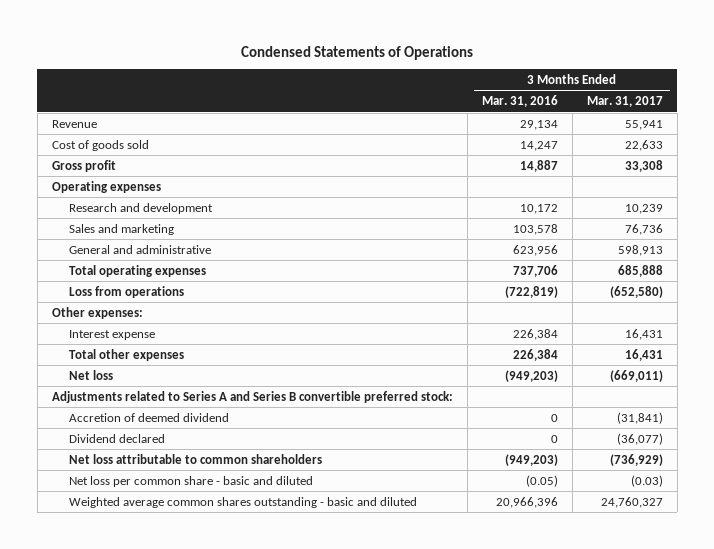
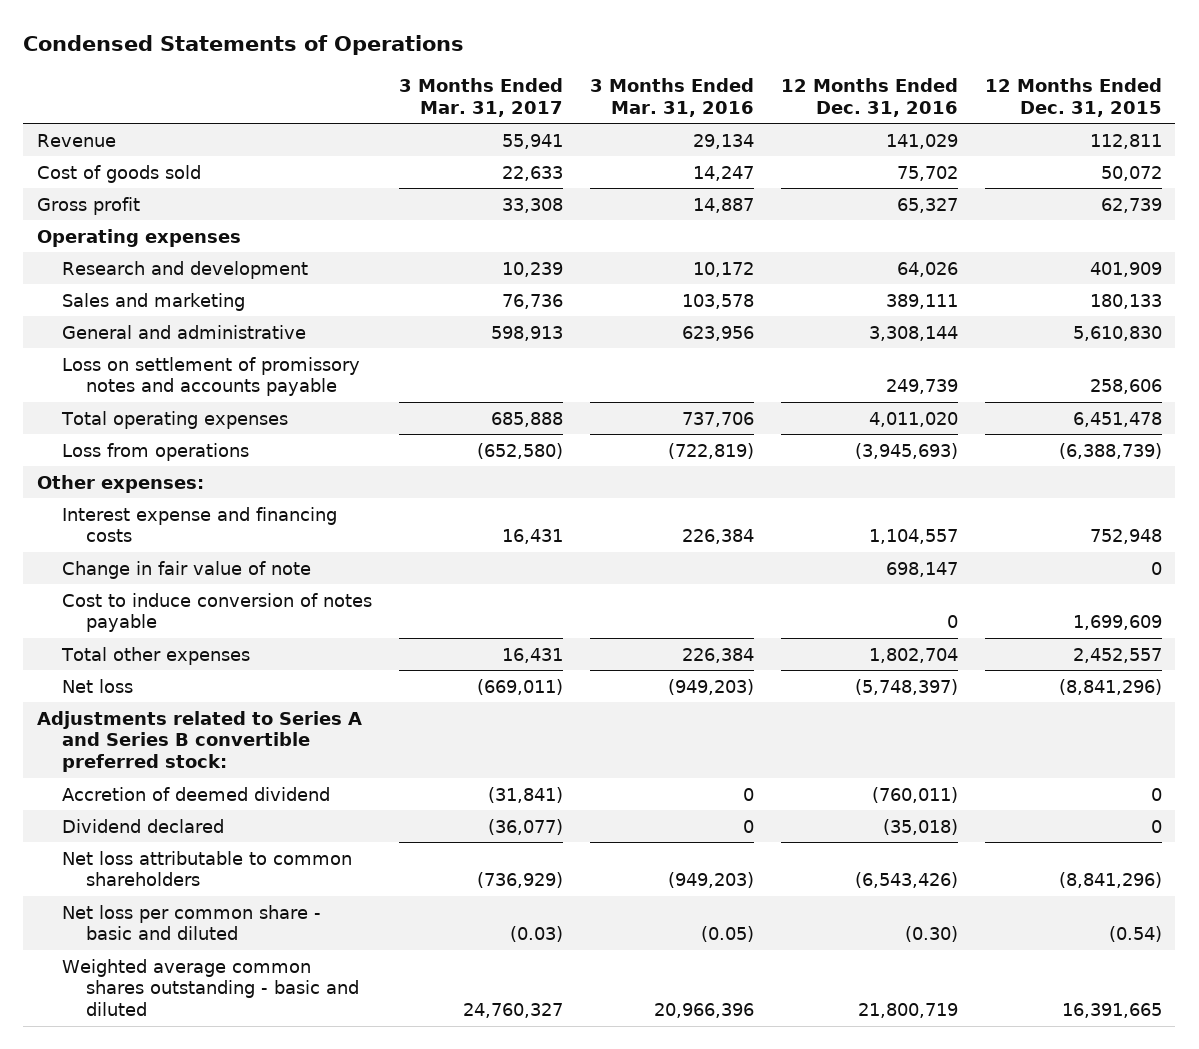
- | 3 Months Ended Mar. 31, 2016 | 3 Months Ended Mar. 31, 2017
+ | 3 Months Ended Mar. 31, 2017 | 3 Months Ended Mar. 31, 2016 | 12 Months Ended Dec. 31, 2016 | 12 Months Ended Dec. 31, 2015
+ Loss on settlement of promissory notes and accounts payable | | | 249,739 | 258,606
- Interest expense | 226,384 | 16,431
+ Interest expense and financing costs | 16,431 | 226,384 | 1,104,557 | 752,948
+ Change in fair value of note | | | 698,147 | 0
+ Cost to induce conversion of notes payable | | | 0 | 1,699,609

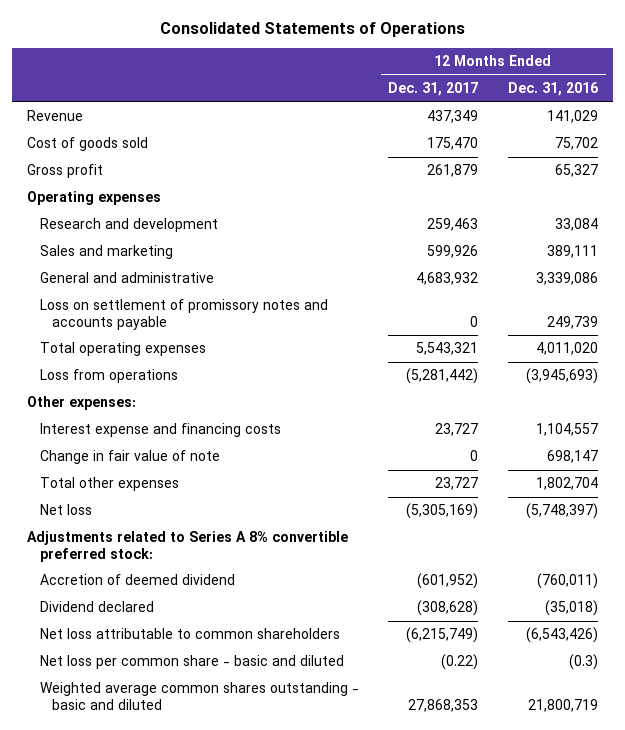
- Condensed Statements of Operations
+ Consolidated Statements of Operations
- | 3 Months Ended Mar. 31, 2017 | 3 Months Ended Mar. 31, 2016 | 12 Months Ended Dec. 31, 2016 | 12 Months Ended Dec. 31, 2015
+ | 12 Months Ended Dec. 31, 2017 | 12 Months Ended Dec. 31, 2016
- Research and development | 10,239 | 10,172 | 64,026 | 401,909
+ Research and development | 259,463 | 33,084
- General and administrative | 598,913 | 623,956 | 3,308,144 | 5,610,830
+ General and administrative | 4,683,932 | 3,339,086
- Cost to induce conversion of notes payable | | | 0 | 1,699,609
- Adjustments related to Series A and Series B convertible preferred stock:
+ Adjustments related to Series A 8% convertible preferred stock:
- Net loss per common share - basic and diluted | (0.03) | (0.05) | (0.30) | (0.54)
+ Net loss per common share - basic and diluted | (0.22) | (0.3)

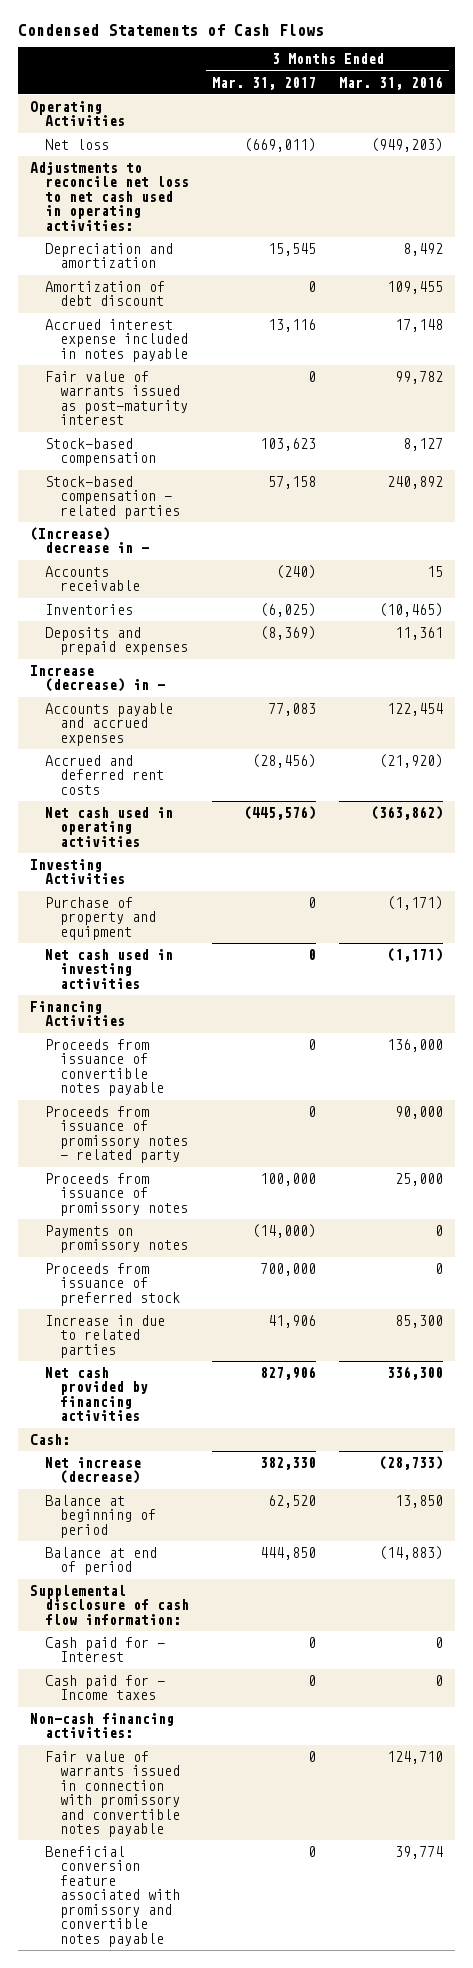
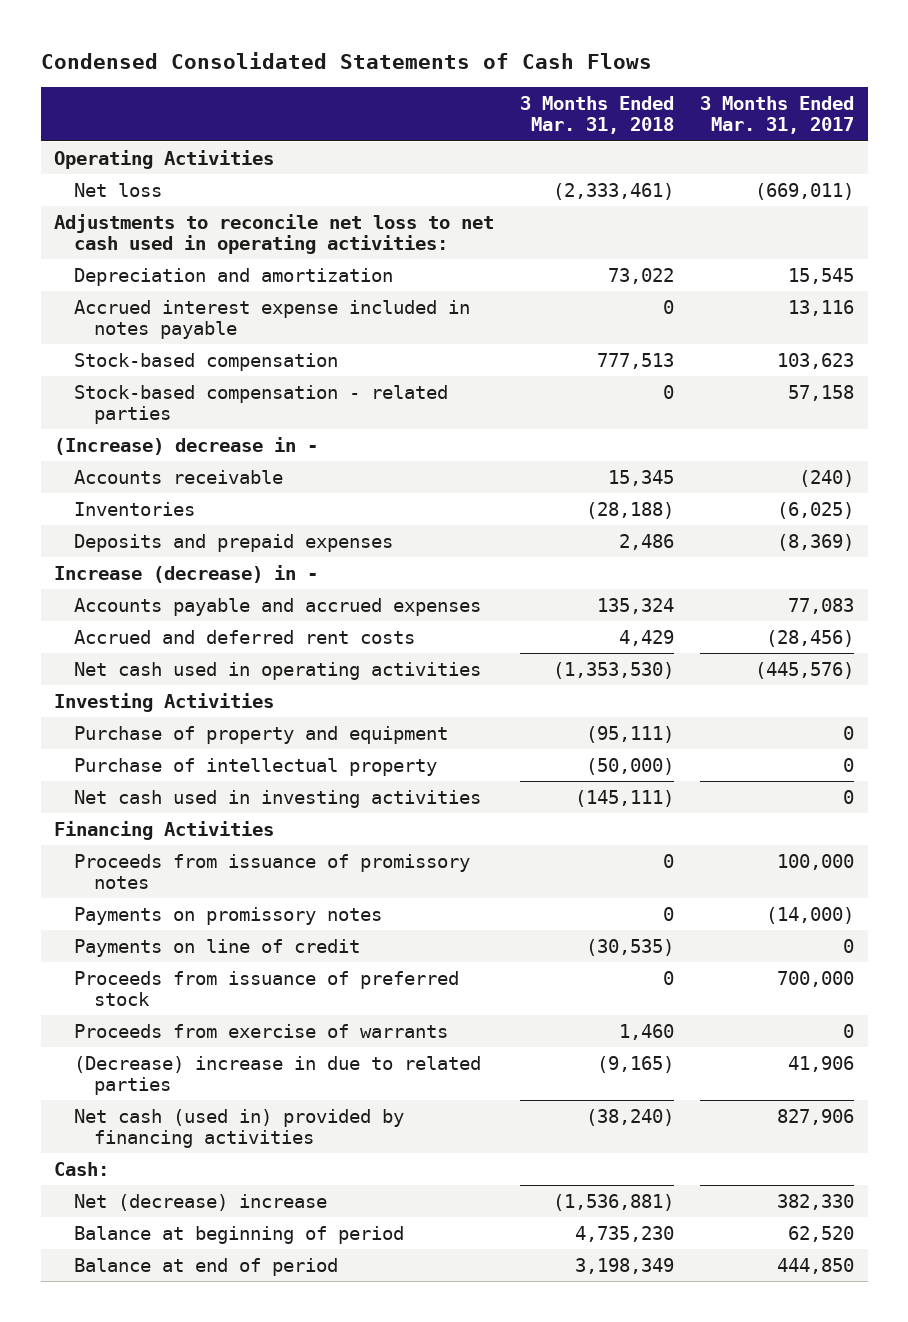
- Condensed Statements of Cash Flows
+ Condensed Consolidated Statements of Cash Flows
- | 3 Months Ended Mar. 31, 2017 | 3 Months Ended Mar. 31, 2016
+ | 3 Months Ended Mar. 31, 2018 | 3 Months Ended Mar. 31, 2017
- Amortization of debt discount | 0 | 109,455
- Fair value of warrants issued as post-maturity interest | 0 | 99,782
+ Purchase of intellectual property | (50,000) | 0
- Proceeds from issuance of convertible notes payable | 0 | 136,000
- Proceeds from issuance of promissory notes - related party | 0 | 90,000
+ Payments on line of credit | (30,535) | 0
- Increase in due to related parties | 41,906 | 85,300
- Net cash provided by financing activities | 827,906 | 336,300
+ Proceeds from exercise of warrants | 1,460 | 0
+ (Decrease) increase in due to related parties | (9,165) | 41,906
+ Net cash (used in) provided by financing activities | (38,240) | 827,906
- Net increase (decrease) | 382,330 | (28,733)
+ Net (decrease) increase | (1,536,881) | 382,330
- Supplemental disclosure of cash flow information:
- Cash paid for - Interest | 0 | 0
- Cash paid for - Income taxes | 0 | 0
- Non-cash financing activities:
- Fair value of warrants issued in connection with promissory and convertible notes payable | 0 | 124,710
- Beneficial conversion feature associated with promissory and convertible notes payable | 0 | 39,774

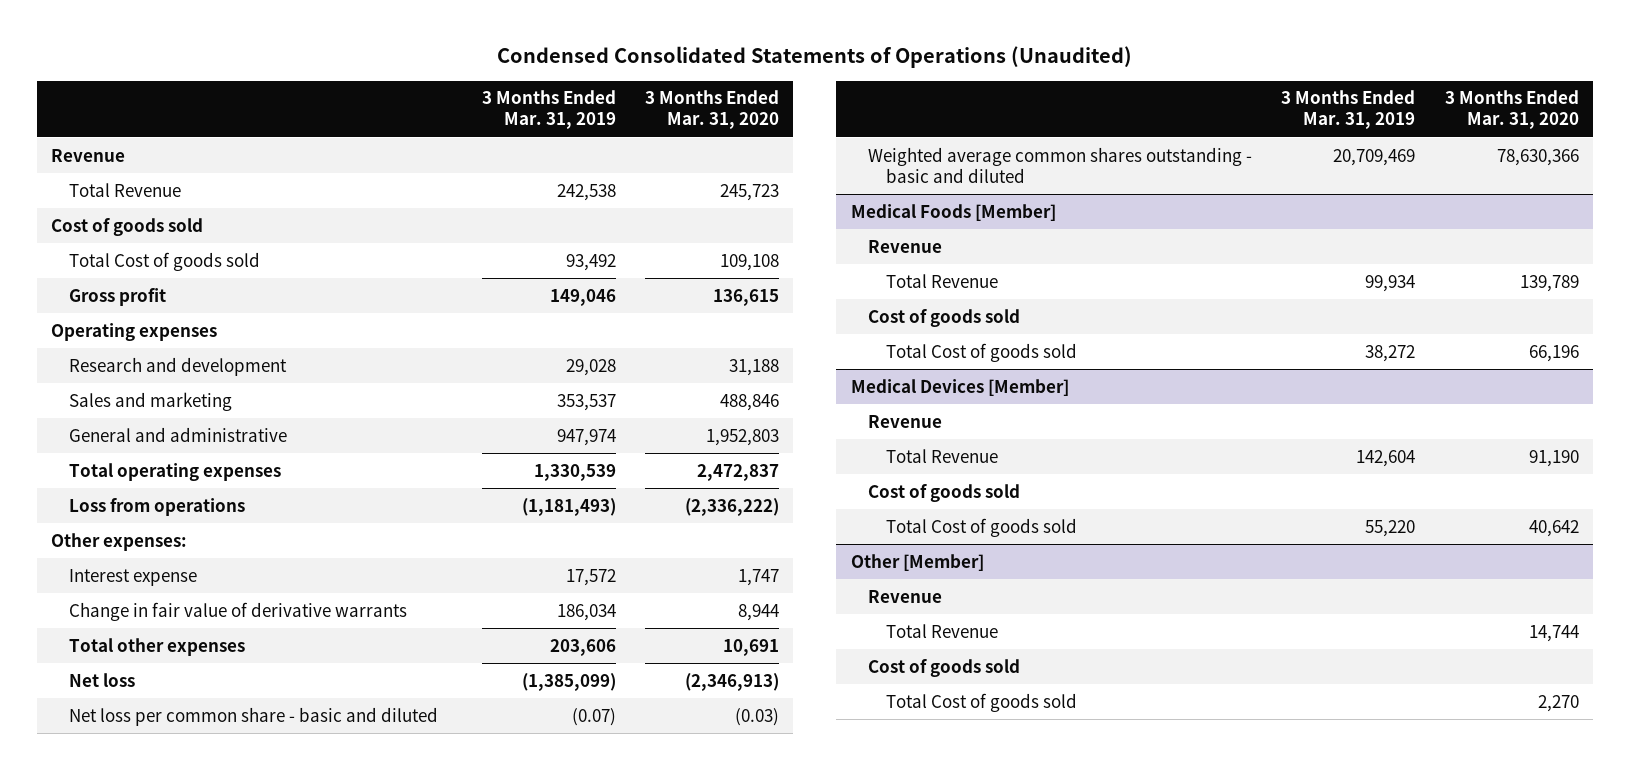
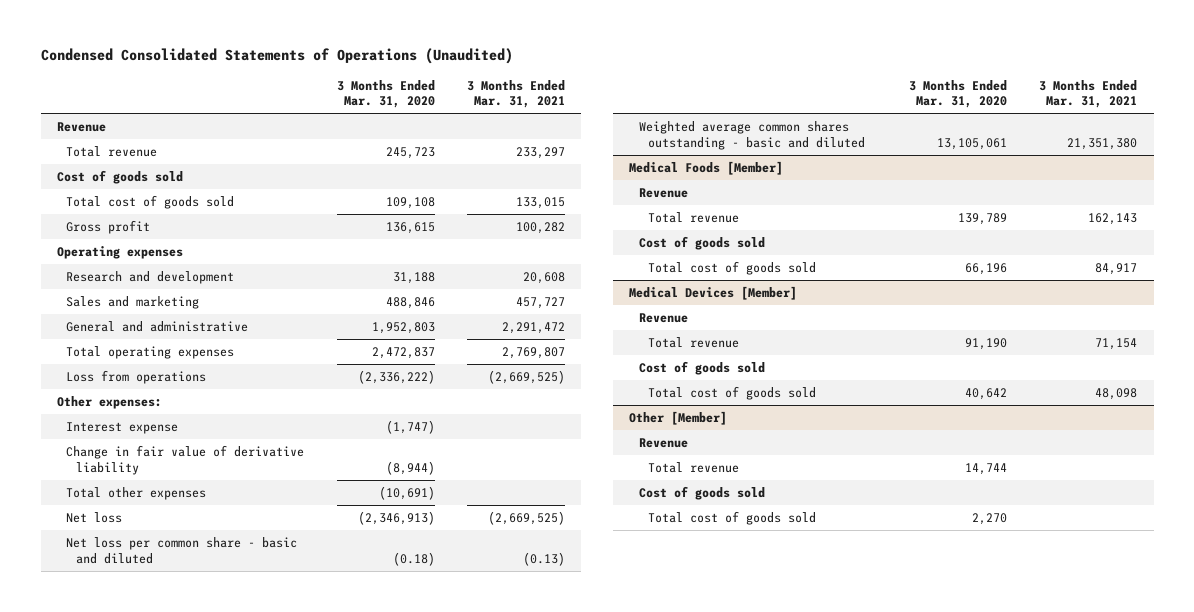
- | 3 Months Ended Mar. 31, 2019 | 3 Months Ended Mar. 31, 2020
+ | 3 Months Ended Mar. 31, 2020 | 3 Months Ended Mar. 31, 2021
- Total Revenue | 242,538 | 245,723
+ Total revenue | 245,723 | 233,297
- Total Cost of goods sold | 93,492 | 109,108
+ Total cost of goods sold | 109,108 | 133,015
- Interest expense | 17,572 | 1,747
- Change in fair value of derivative warrants | 186,034 | 8,944
- Total other expenses | 203,606 | 10,691
+ Interest expense | (1,747) |
+ Change in fair value of derivative liability | (8,944) |
+ Total other expenses | (10,691) |
- Net loss per common share - basic and diluted | (0.07) | (0.03)
- Weighted average common shares outstanding - basic and diluted | 20,709,469 | 78,630,366
+ Net loss per common share - basic and diluted | (0.18) | (0.13)
+ Weighted average common shares outstanding - basic and diluted | 13,105,061 | 21,351,380
@ Medical Foods [Member]
- Total Revenue | 99,934 | 139,789
+ Total revenue | 139,789 | 162,143
- Total Cost of goods sold | 38,272 | 66,196
+ Total cost of goods sold | 66,196 | 84,917
@ Medical Devices [Member]
- Total Revenue | 142,604 | 91,190
+ Total revenue | 91,190 | 71,154
- Total Cost of goods sold | 55,220 | 40,642
+ Total cost of goods sold | 40,642 | 48,098
@ Other [Member]
- Total Revenue | | 14,744
+ Total revenue | 14,744 |
- Total Cost of goods sold | | 2,270
+ Total cost of goods sold | 2,270 |

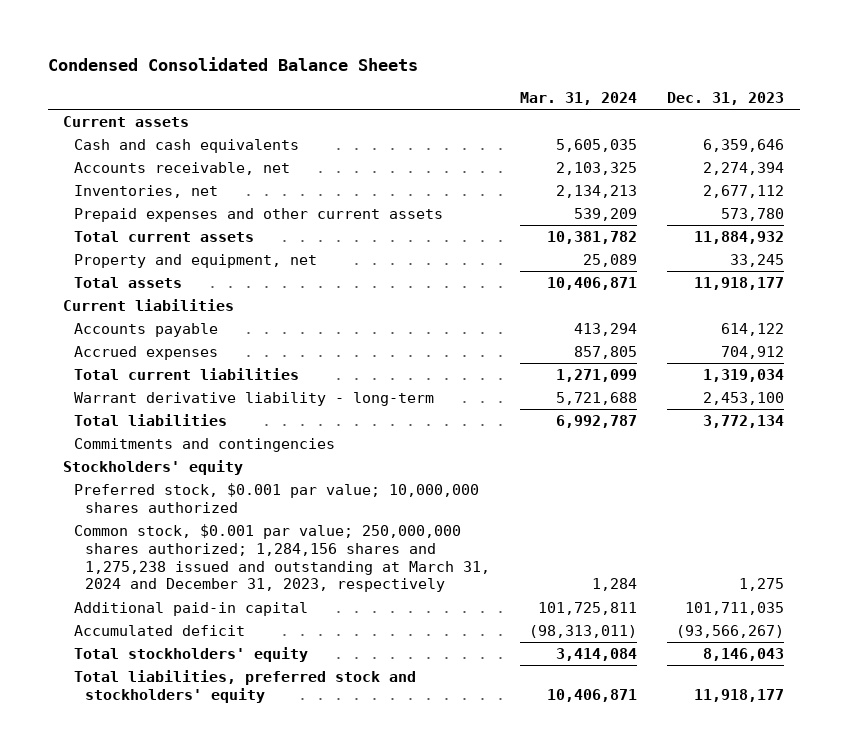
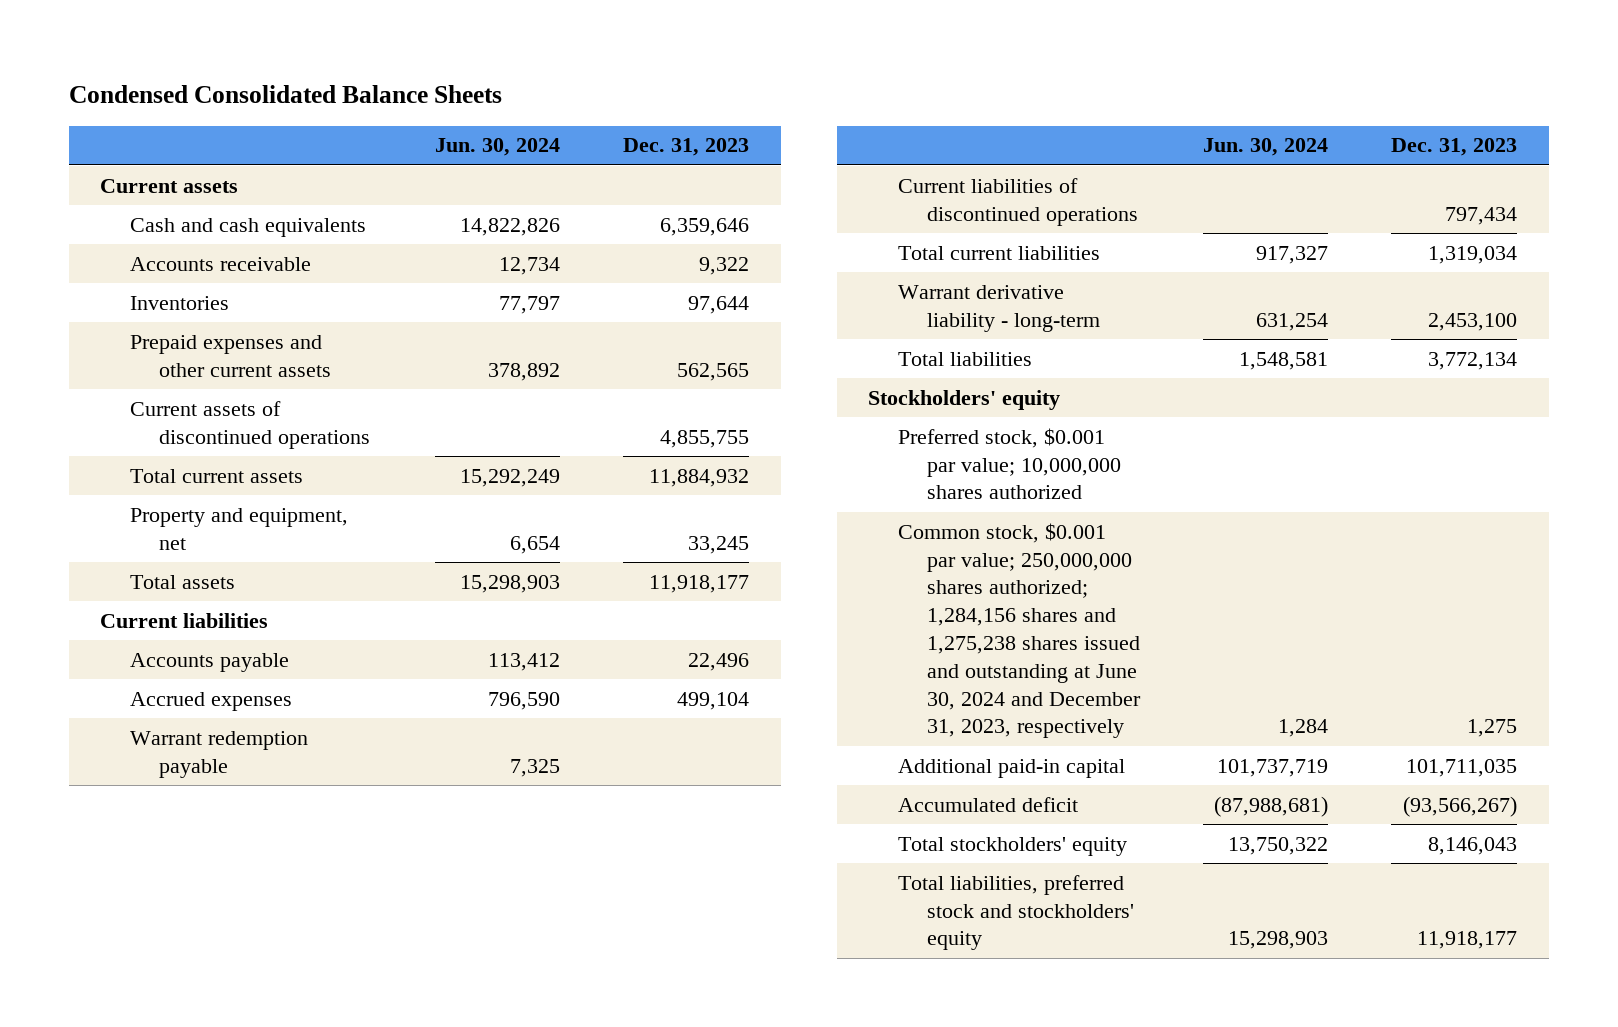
- | Mar. 31, 2024 | Dec. 31, 2023
+ | Jun. 30, 2024 | Dec. 31, 2023
- Accounts receivable, net | 2,103,325 | 2,274,394
- Inventories, net | 2,134,213 | 2,677,112
- Prepaid expenses and other current assets | 539,209 | 573,780
+ Accounts receivable | 12,734 | 9,322
+ Inventories | 77,797 | 97,644
+ Prepaid expenses and other current assets | 378,892 | 562,565
+ Current assets of discontinued operations | | 4,855,755
- Accounts payable | 413,294 | 614,122
- Accrued expenses | 857,805 | 704,912
+ Accounts payable | 113,412 | 22,496
+ Accrued expenses | 796,590 | 499,104
+ Warrant redemption payable | 7,325 |
+ Current liabilities of discontinued operations | | 797,434
- Commitments and contingencies
- Common stock, $0.001 par value; 250,000,000 shares authorized; 1,284,156 shares and 1,275,238 issued and outstanding at March 31, 2024 and December 31, 2023, respectively | 1,284 | 1,275
+ Common stock, $0.001 par value; 250,000,000 shares authorized; 1,284,156 shares and 1,275,238 shares issued and outstanding at June 30, 2024 and December 31, 2023, respectively | 1,284 | 1,275

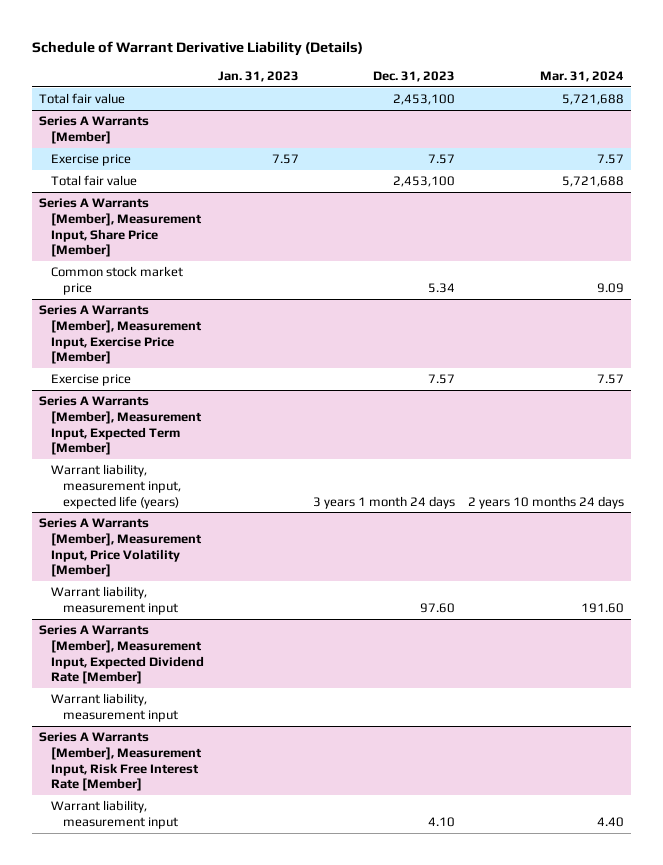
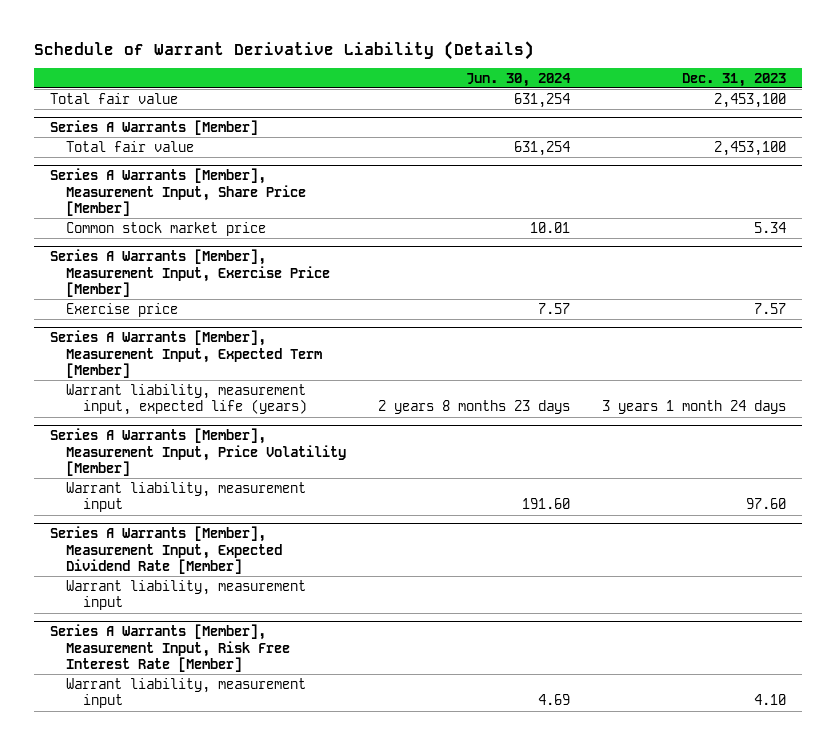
- | Jan. 31, 2023 | Dec. 31, 2023 | Mar. 31, 2024
+ | Jun. 30, 2024 | Dec. 31, 2023
@ Series A Warrants [Member]
- Exercise price | 7.57 | 7.57 | 7.57

